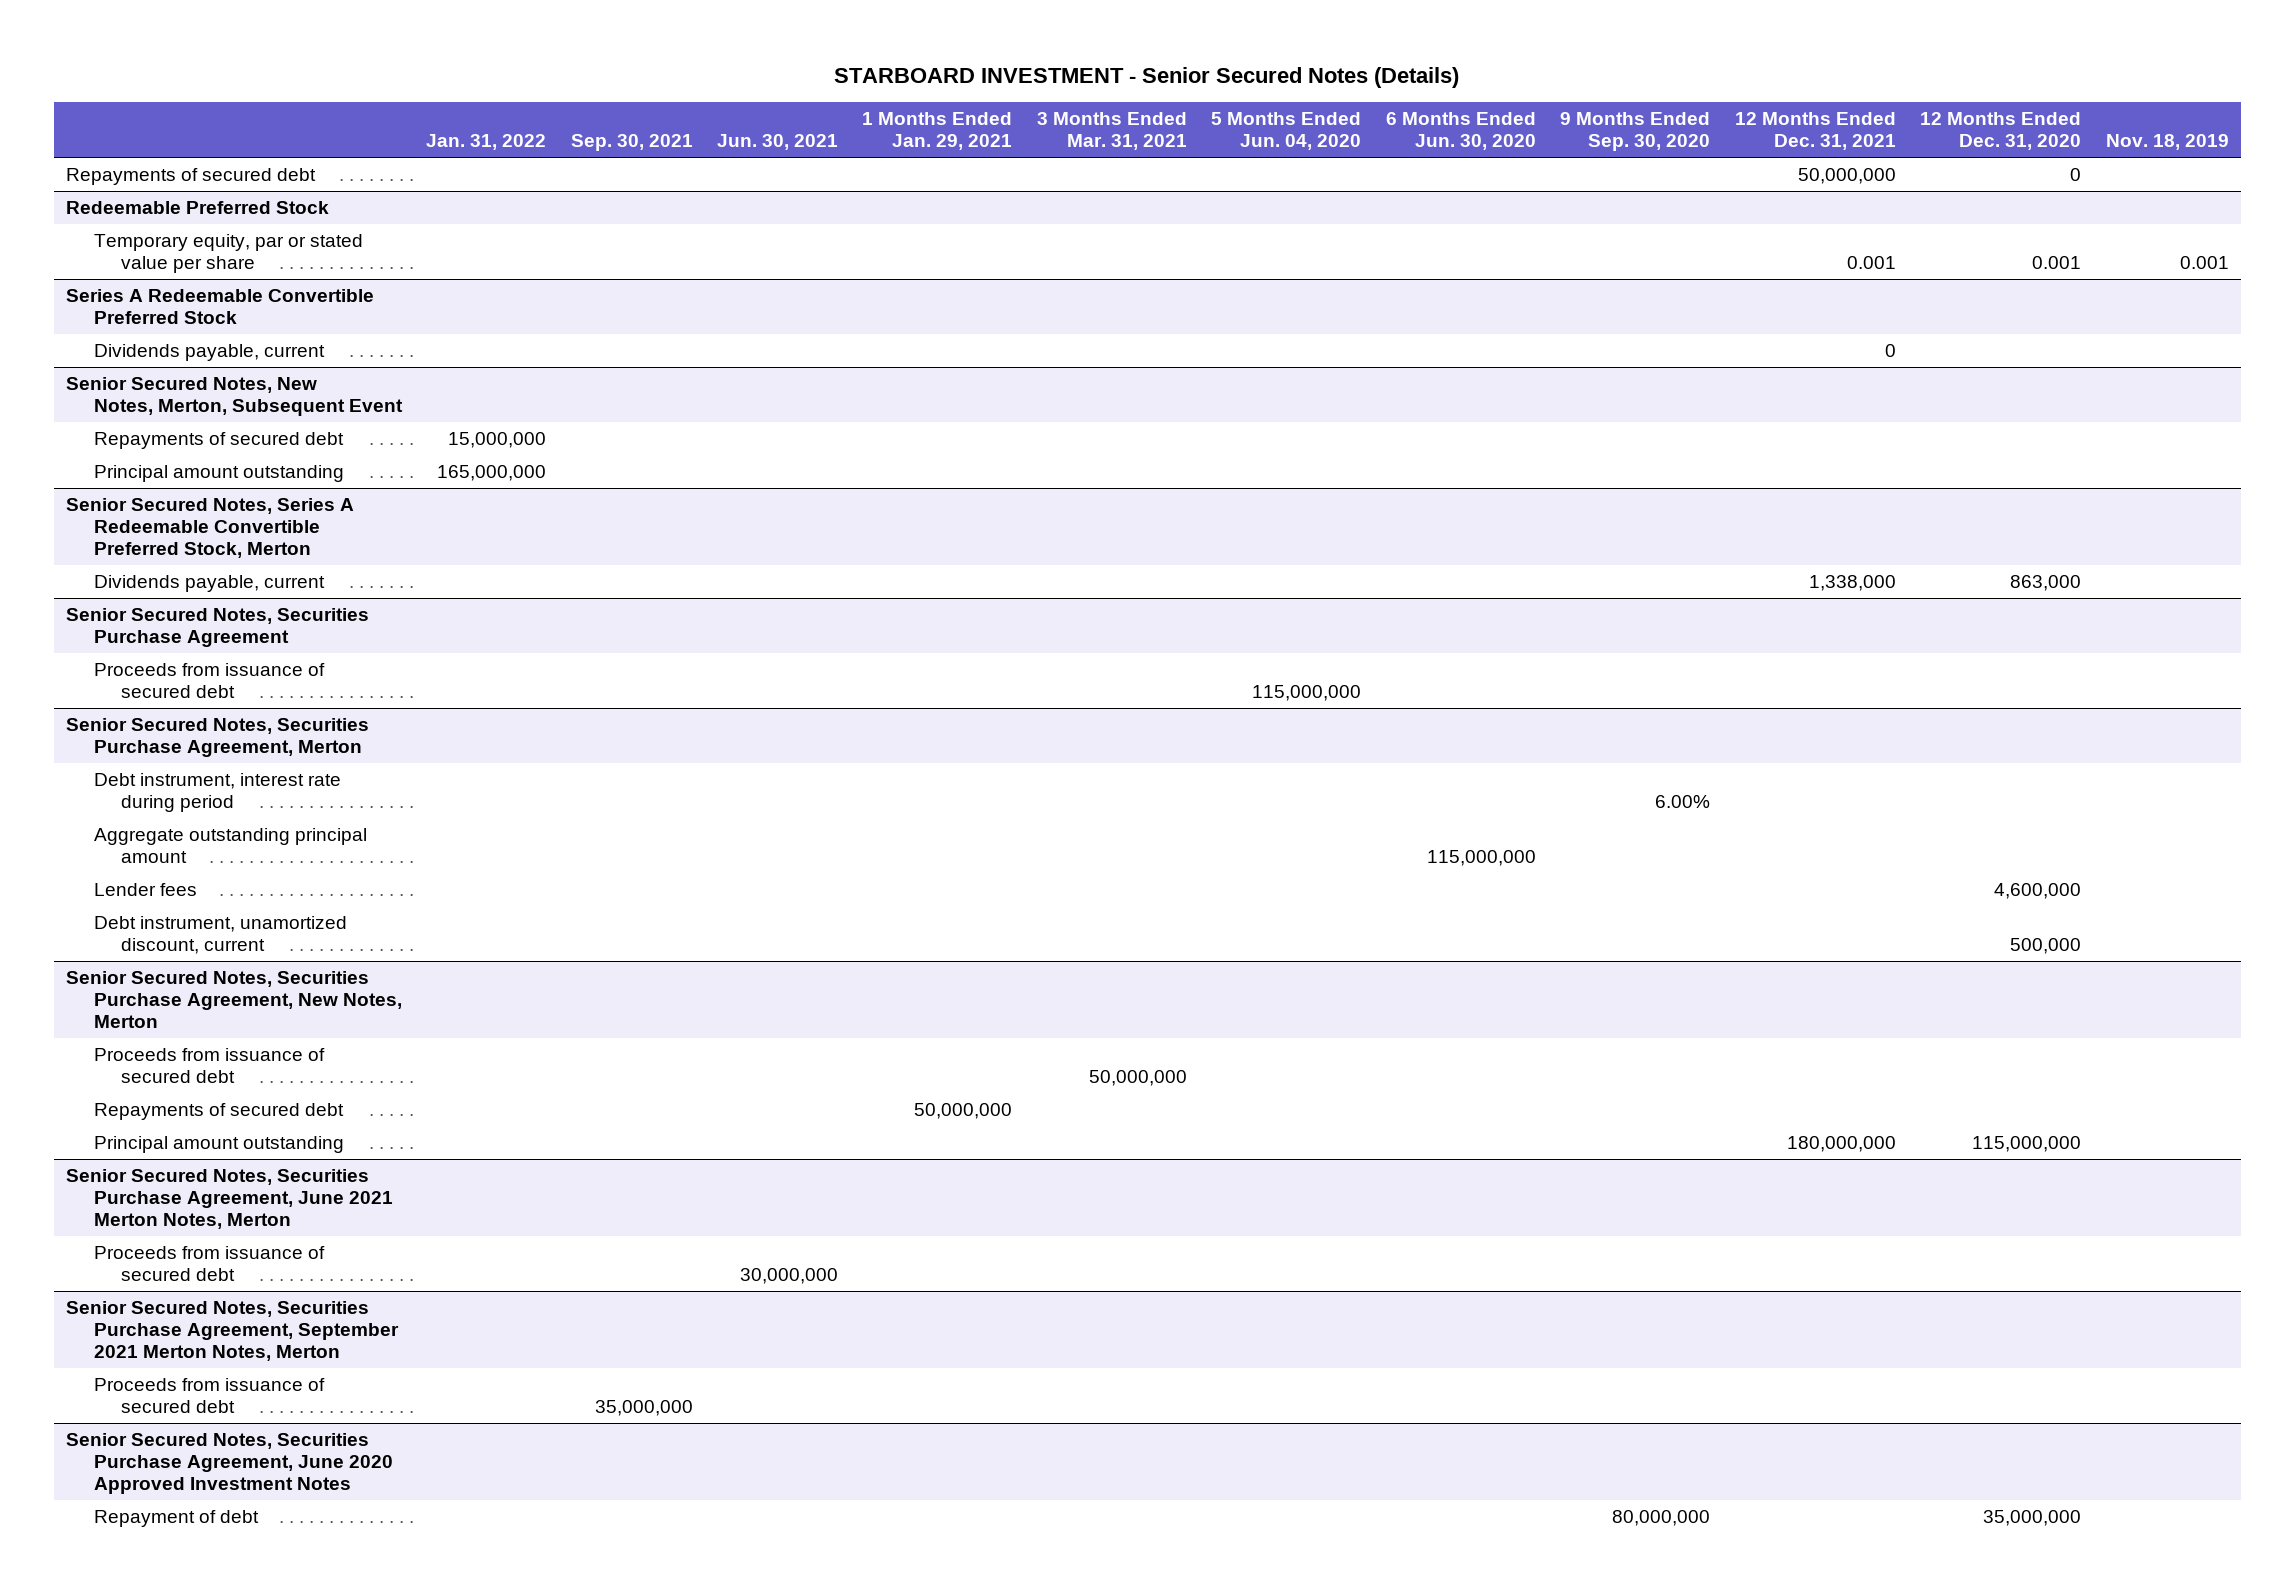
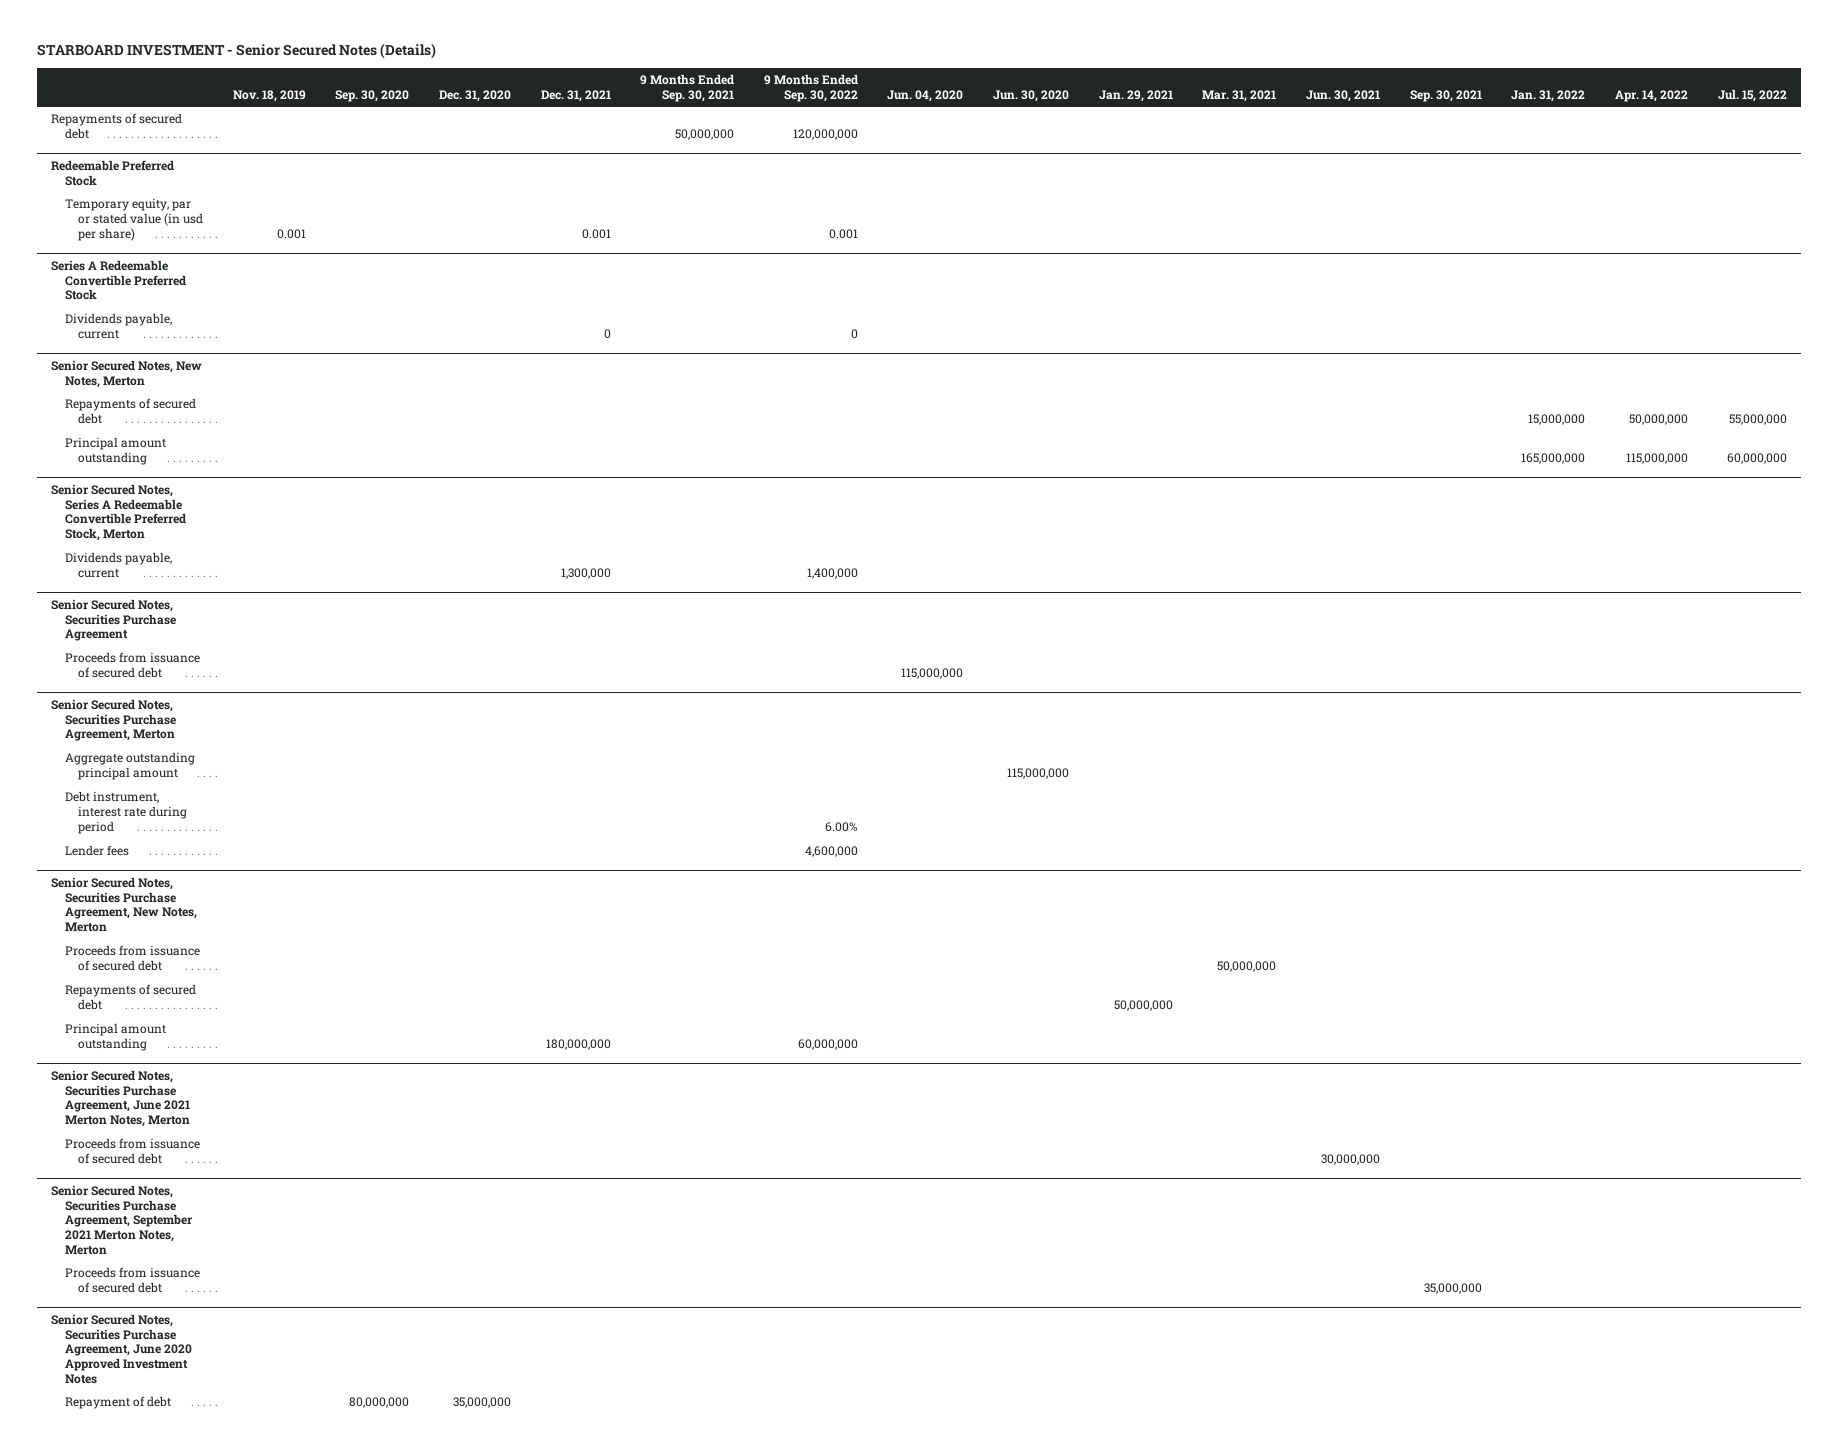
- | Jan. 31, 2022 | Sep. 30, 2021 | Jun. 30, 2021 | 1 Months Ended Jan. 29, 2021 | 3 Months Ended Mar. 31, 2021 | 5 Months Ended Jun. 04, 2020 | 6 Months Ended Jun. 30, 2020 | 9 Months Ended Sep. 30, 2020 | 12 Months Ended Dec. 31, 2021 | 12 Months Ended Dec. 31, 2020 | Nov. 18, 2019
+ | Nov. 18, 2019 | Sep. 30, 2020 | Dec. 31, 2020 | Dec. 31, 2021 | 9 Months Ended Sep. 30, 2021 | 9 Months Ended Sep. 30, 2022 | Jun. 04, 2020 | Jun. 30, 2020 | Jan. 29, 2021 | Mar. 31, 2021 | Jun. 30, 2021 | Sep. 30, 2021 | Jan. 31, 2022 | Apr. 14, 2022 | Jul. 15, 2022
@ Redeemable Preferred Stock
- Temporary equity, par or stated value per share | | | | | | | | | 0.001 | 0.001 | 0.001
+ Temporary equity, par or stated value (in usd per share) | 0.001 | | | 0.001 | | 0.001 | | | | | | | | |
- Senior Secured Notes, New Notes, Merton, Subsequent Event
+ Senior Secured Notes, New Notes, Merton
@ Senior Secured Notes, Securities Purchase Agreement, Merton
moved down: Debt instrument, interest rate during period | | | | | | 6.00% | | | | | | | | |
- Debt instrument, unamortized discount, current | | | | | | | | | | 500,000 |

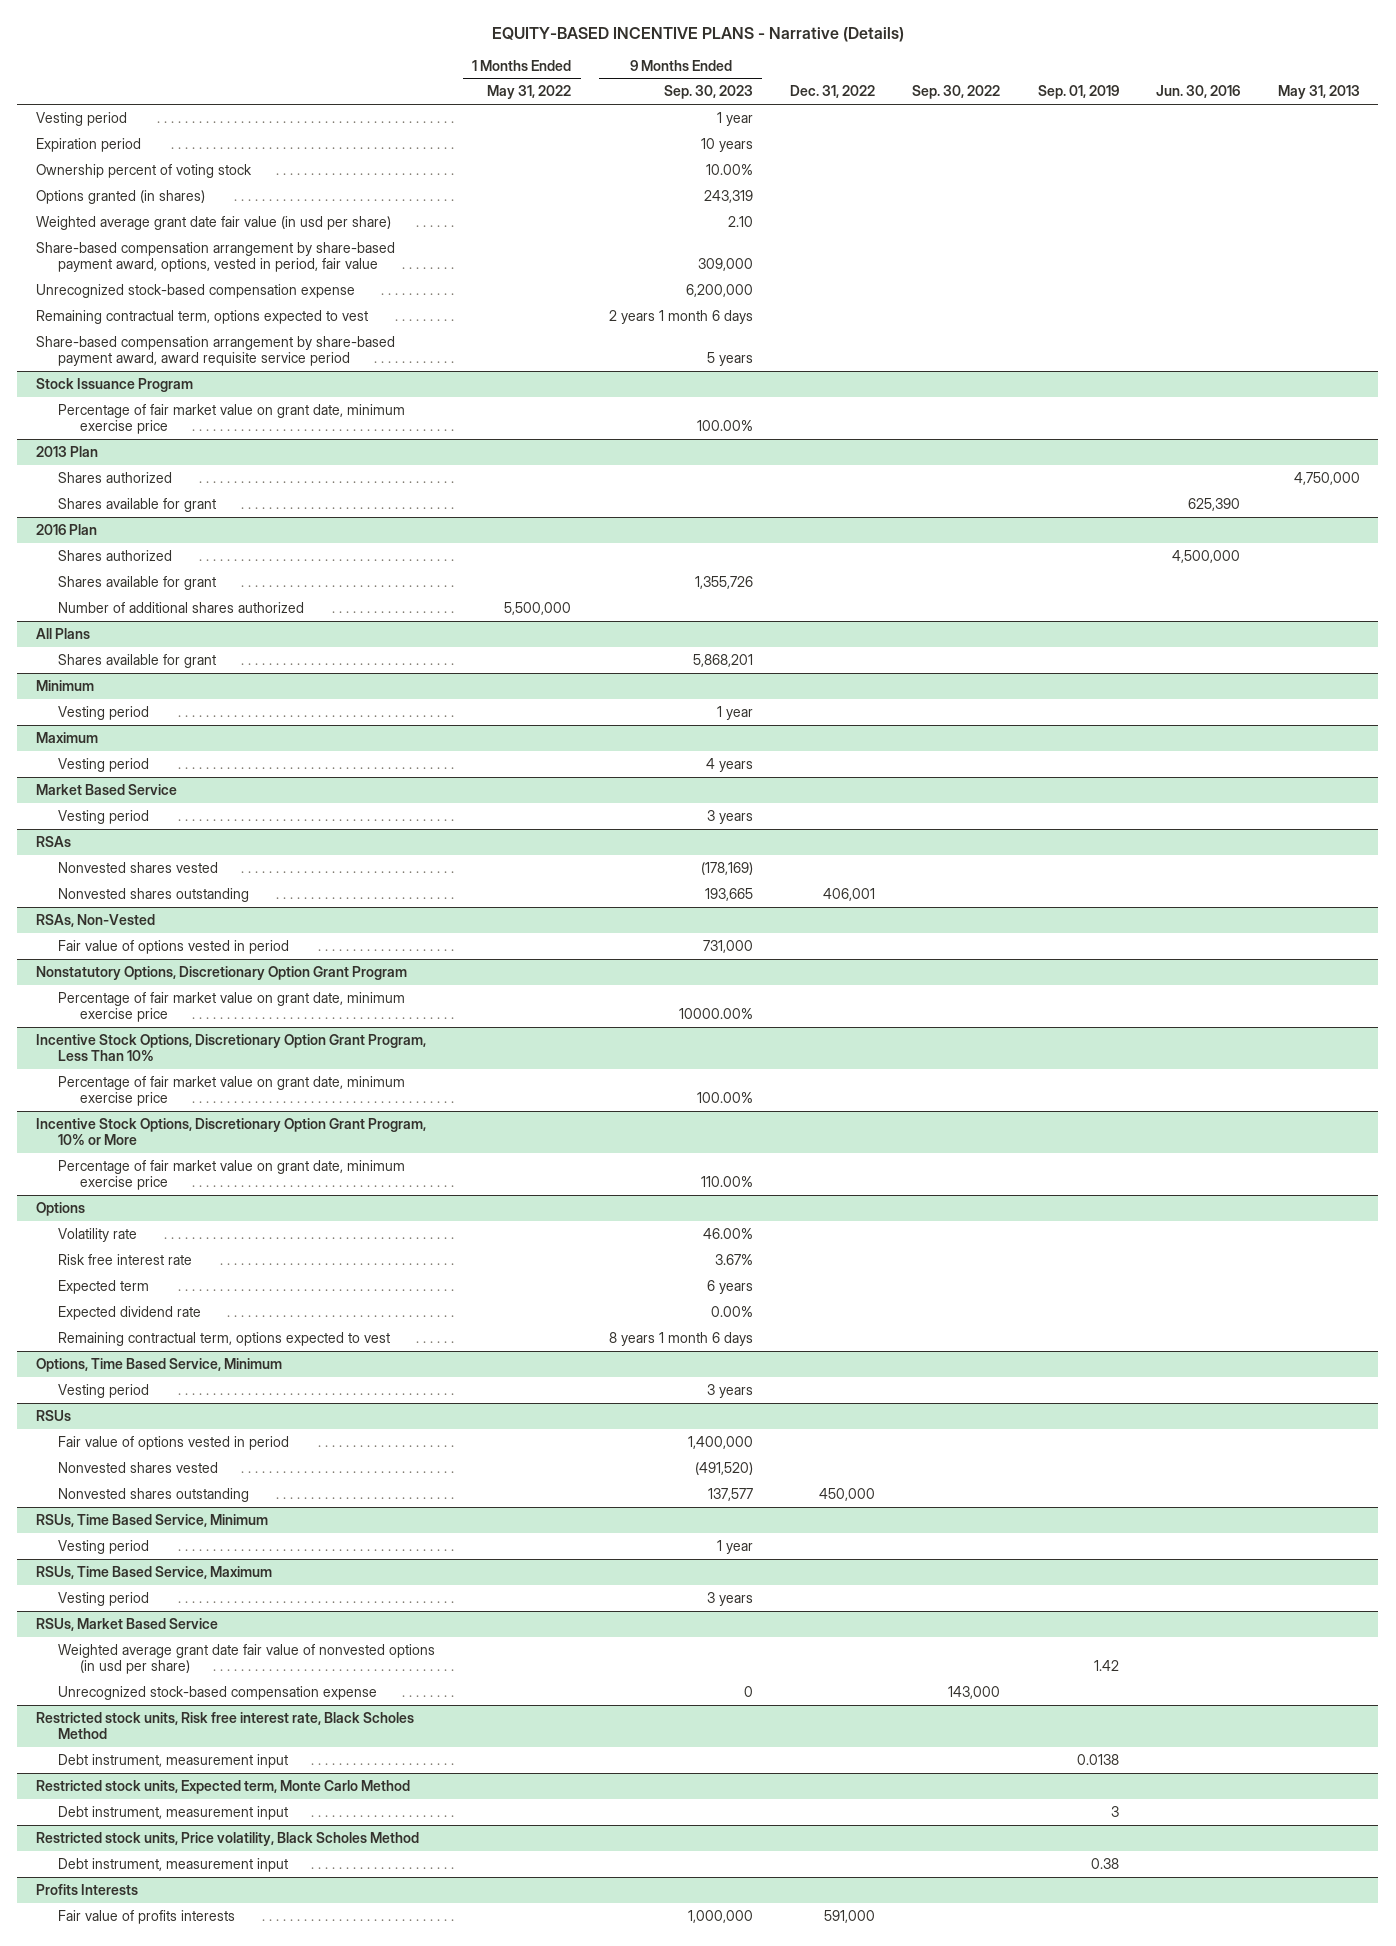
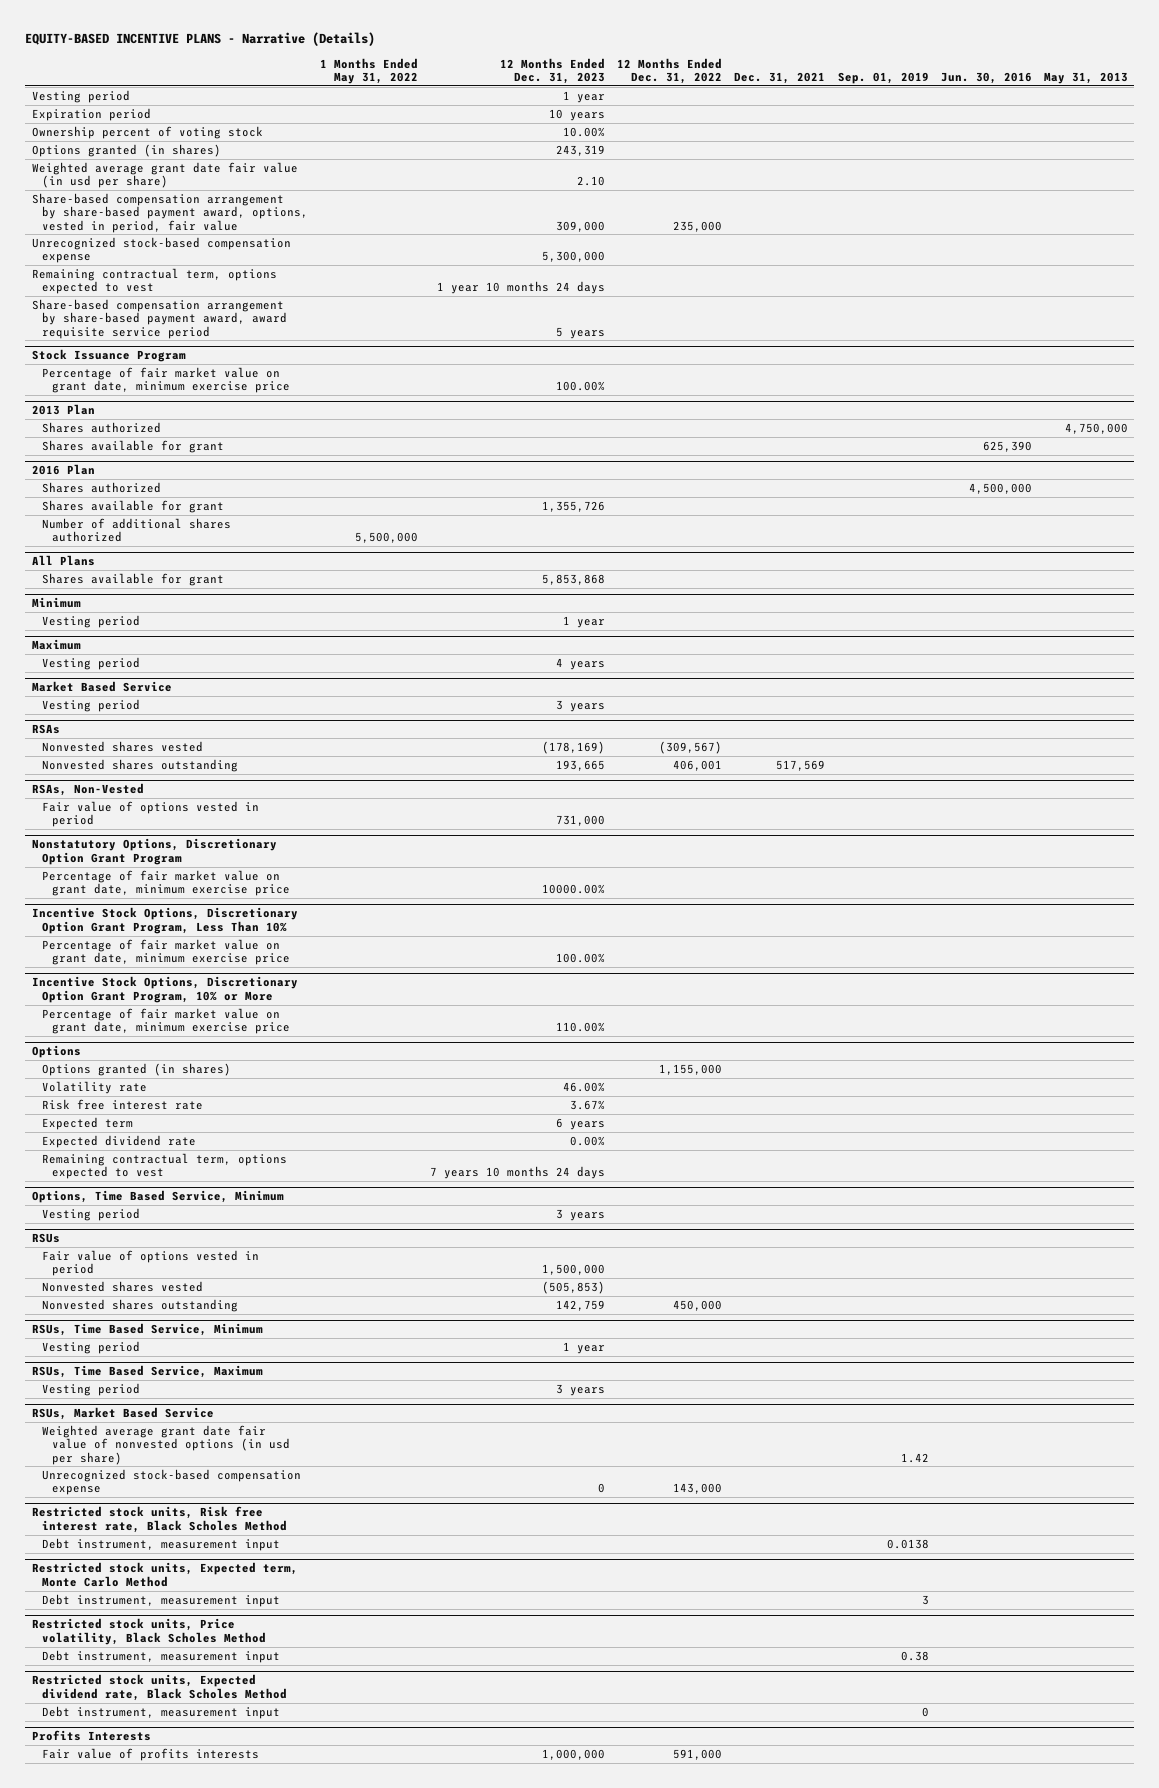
- | 1 Months Ended May 31, 2022 | 9 Months Ended Sep. 30, 2023 | Dec. 31, 2022 | Sep. 30, 2022 | Sep. 01, 2019 | Jun. 30, 2016 | May 31, 2013
+ | 1 Months Ended May 31, 2022 | 12 Months Ended Dec. 31, 2023 | 12 Months Ended Dec. 31, 2022 | Dec. 31, 2021 | Sep. 01, 2019 | Jun. 30, 2016 | May 31, 2013
@ Options
+ Options granted (in shares) | | | 1,155,000 | | | |
+ Restricted stock units, Expected dividend rate, Black Scholes Method
+ Debt instrument, measurement input | | | | | 0 | |

